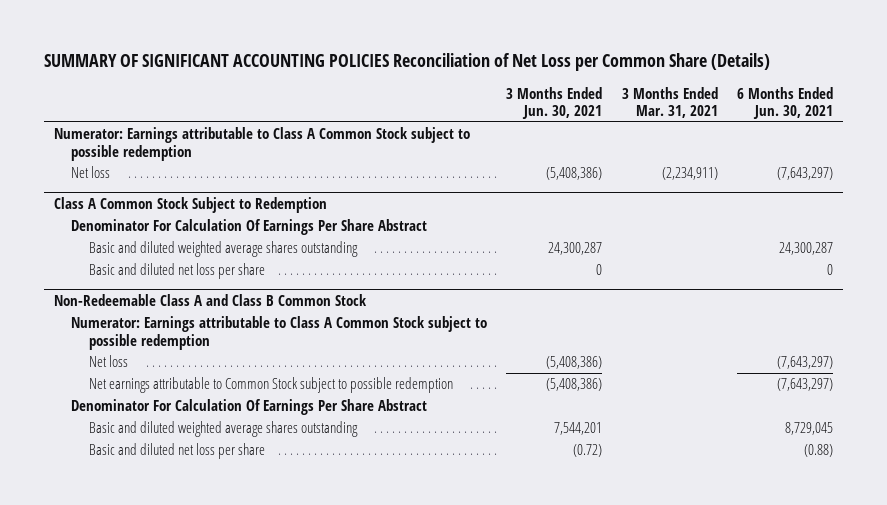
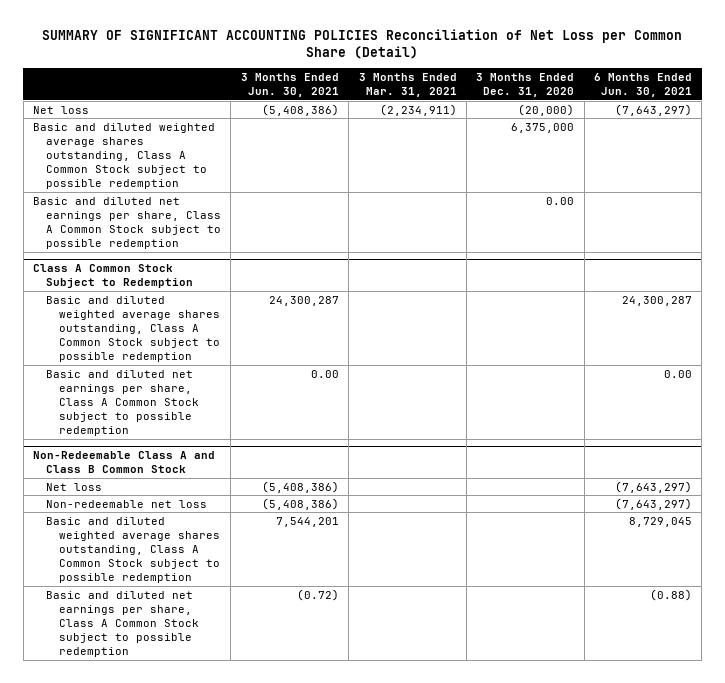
- SUMMARY OF SIGNIFICANT ACCOUNTING POLICIES Reconciliation of Net Loss per Common Share (Details)
+ SUMMARY OF SIGNIFICANT ACCOUNTING POLICIES Reconciliation of Net Loss per Common Share (Detail)
- | 3 Months Ended Jun. 30, 2021 | 3 Months Ended Mar. 31, 2021 | 6 Months Ended Jun. 30, 2021
+ | 3 Months Ended Jun. 30, 2021 | 3 Months Ended Mar. 31, 2021 | 3 Months Ended Dec. 31, 2020 | 6 Months Ended Jun. 30, 2021
- Numerator: Earnings attributable to Class A Common Stock subject to possible redemption
+ Basic and diluted weighted average shares outstanding, Class A Common Stock subject to possible redemption | | | 6,375,000 |
+ Basic and diluted net earnings per share, Class A Common Stock subject to possible redemption | | | 0.00 |
@ Class A Common Stock Subject to Redemption
- Denominator For Calculation Of Earnings Per Share Abstract
- Basic and diluted weighted average shares outstanding | 24,300,287 | | 24,300,287
- Basic and diluted net loss per share | 0 | | 0
+ Basic and diluted weighted average shares outstanding, Class A Common Stock subject to possible redemption | 24,300,287 | | | 24,300,287
+ Basic and diluted net earnings per share, Class A Common Stock subject to possible redemption | 0.00 | | | 0.00
@ Non-Redeemable Class A and Class B Common Stock
- Numerator: Earnings attributable to Class A Common Stock subject to possible redemption
- Net earnings attributable to Common Stock subject to possible redemption | (5,408,386) | | (7,643,297)
- Denominator For Calculation Of Earnings Per Share Abstract
- Basic and diluted weighted average shares outstanding | 7,544,201 | | 8,729,045
- Basic and diluted net loss per share | (0.72) | | (0.88)
+ Non-redeemable net loss | (5,408,386) | | | (7,643,297)
+ Basic and diluted weighted average shares outstanding, Class A Common Stock subject to possible redemption | 7,544,201 | | | 8,729,045
+ Basic and diluted net earnings per share, Class A Common Stock subject to possible redemption | (0.72) | | | (0.88)

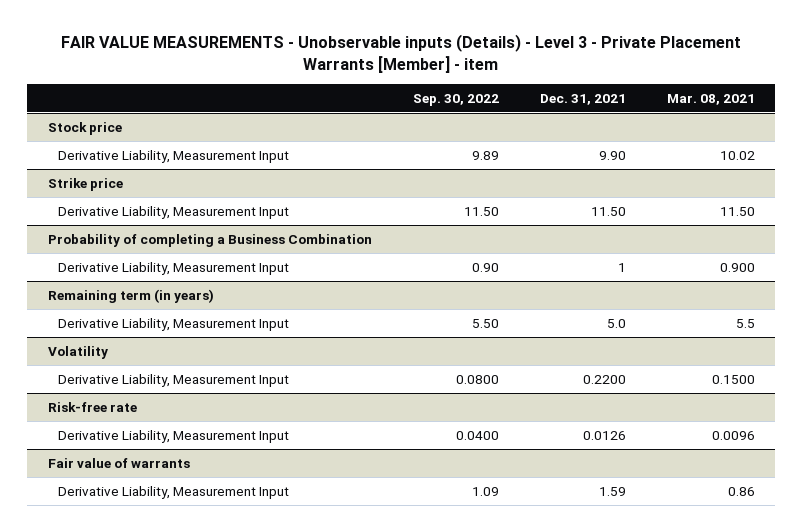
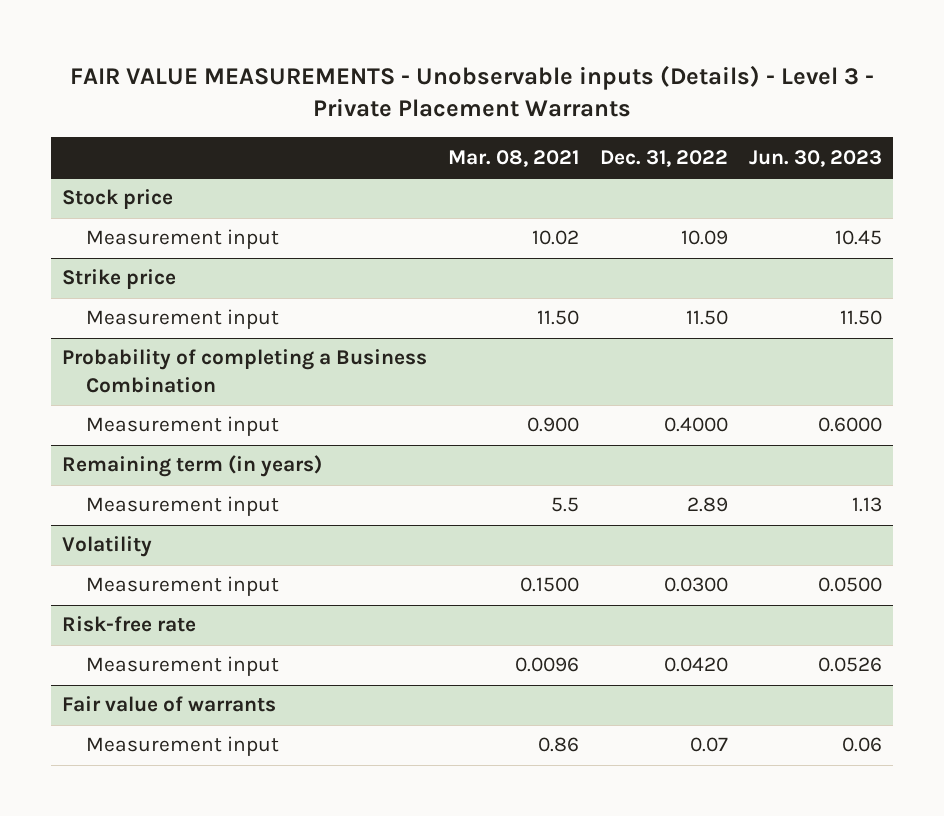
- FAIR VALUE MEASUREMENTS - Unobservable inputs (Details) - Level 3 - Private Placement Warrants [Member] - item
+ FAIR VALUE MEASUREMENTS - Unobservable inputs (Details) - Level 3 - Private Placement Warrants
- | Sep. 30, 2022 | Dec. 31, 2021 | Mar. 08, 2021
+ | Mar. 08, 2021 | Dec. 31, 2022 | Jun. 30, 2023
@ Stock price
- Derivative Liability, Measurement Input | 9.89 | 9.90 | 10.02
+ Measurement input | 10.02 | 10.09 | 10.45
@ Strike price
- Derivative Liability, Measurement Input | 11.50 | 11.50 | 11.50
+ Measurement input | 11.50 | 11.50 | 11.50
@ Probability of completing a Business Combination
- Derivative Liability, Measurement Input | 0.90 | 1 | 0.900
+ Measurement input | 0.900 | 0.4000 | 0.6000
@ Remaining term (in years)
- Derivative Liability, Measurement Input | 5.50 | 5.0 | 5.5
+ Measurement input | 5.5 | 2.89 | 1.13
@ Volatility
- Derivative Liability, Measurement Input | 0.0800 | 0.2200 | 0.1500
+ Measurement input | 0.1500 | 0.0300 | 0.0500
@ Risk-free rate
- Derivative Liability, Measurement Input | 0.0400 | 0.0126 | 0.0096
+ Measurement input | 0.0096 | 0.0420 | 0.0526
@ Fair value of warrants
- Derivative Liability, Measurement Input | 1.09 | 1.59 | 0.86
+ Measurement input | 0.86 | 0.07 | 0.06

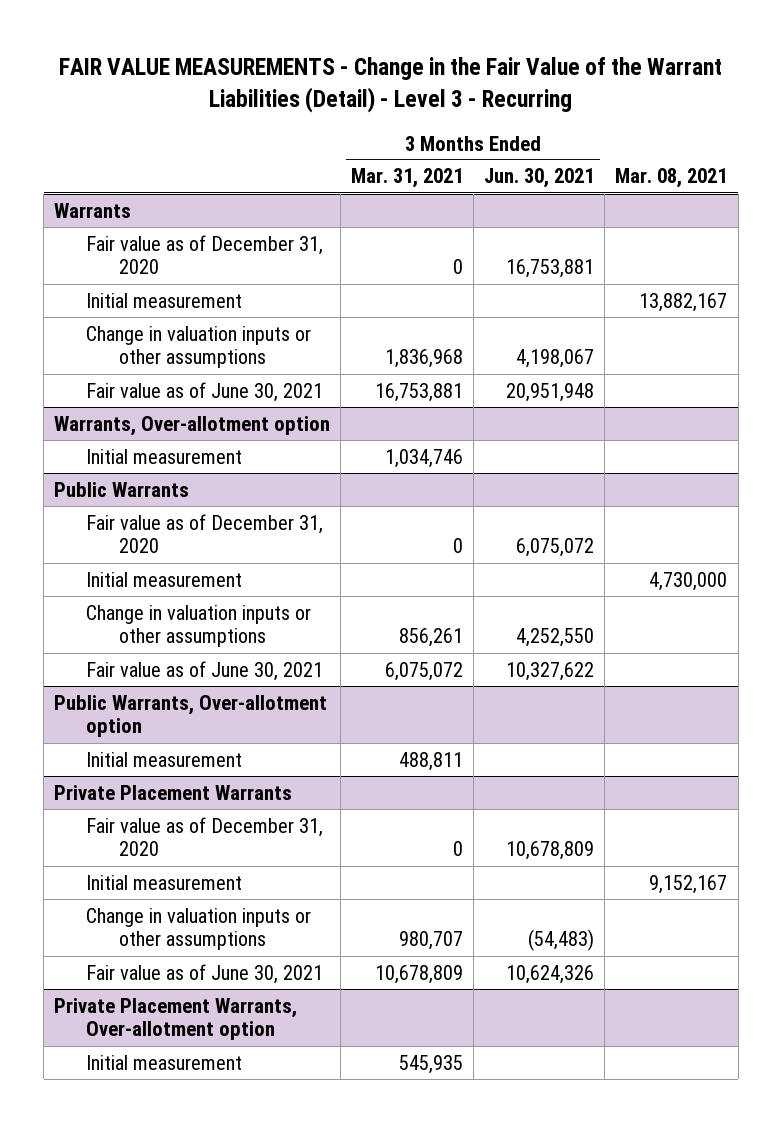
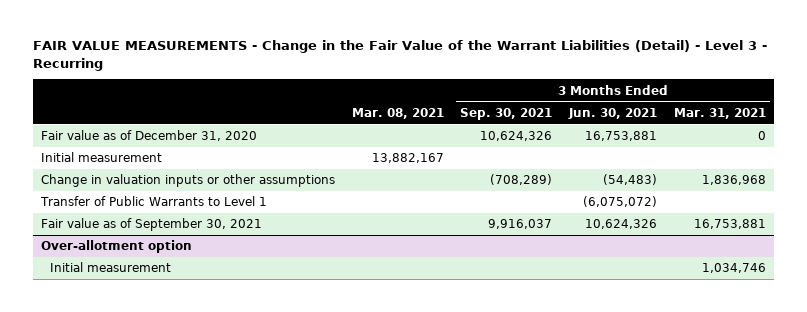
- | 3 Months Ended Mar. 31, 2021 | 3 Months Ended Jun. 30, 2021 | Mar. 08, 2021
+ | Mar. 08, 2021 | 3 Months Ended Sep. 30, 2021 | 3 Months Ended Jun. 30, 2021 | 3 Months Ended Mar. 31, 2021
- Warrants
- Change in valuation inputs or other assumptions | 1,836,968 | 4,198,067 |
- Fair value as of June 30, 2021 | 16,753,881 | 20,951,948 |
- Warrants, Over-allotment option
+ Change in valuation inputs or other assumptions | | (708,289) | (54,483) | 1,836,968
+ Transfer of Public Warrants to Level 1 | | | (6,075,072) |
+ Fair value as of September 30, 2021 | | 9,916,037 | 10,624,326 | 16,753,881
+ Over-allotment option
- Public Warrants
- Fair value as of December 31, 2020 | 0 | 6,075,072 |
- Initial measurement | | | 4,730,000
- Change in valuation inputs or other assumptions | 856,261 | 4,252,550 |
- Fair value as of June 30, 2021 | 6,075,072 | 10,327,622 |
- Public Warrants, Over-allotment option
- Initial measurement | 488,811 | |
- Private Placement Warrants
- Fair value as of December 31, 2020 | 0 | 10,678,809 |
- Initial measurement | | | 9,152,167
- Change in valuation inputs or other assumptions | 980,707 | (54,483) |
- Fair value as of June 30, 2021 | 10,678,809 | 10,624,326 |
- Private Placement Warrants, Over-allotment option
- Initial measurement | 545,935 | |

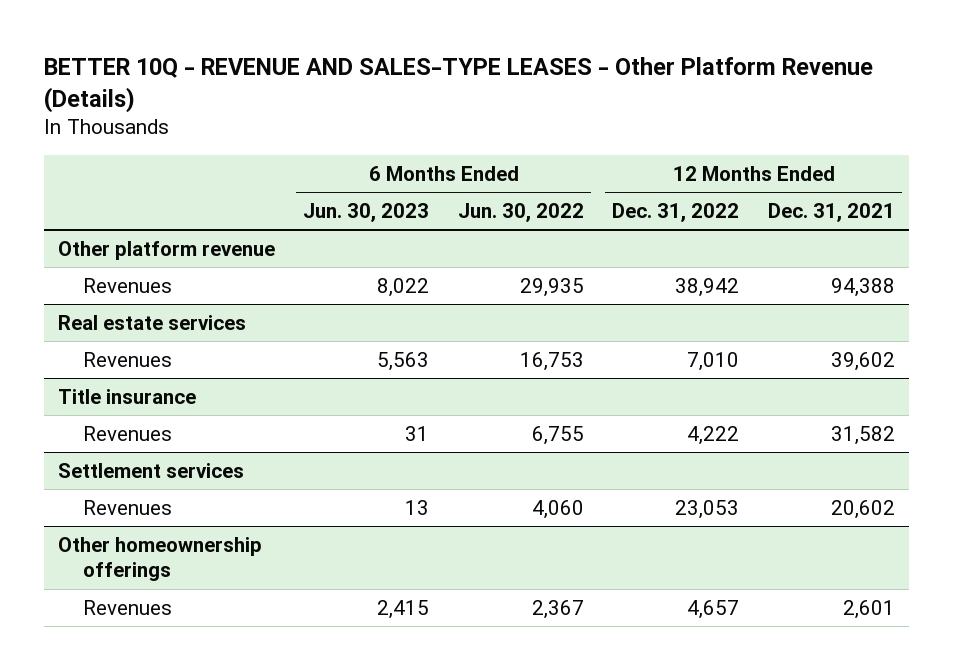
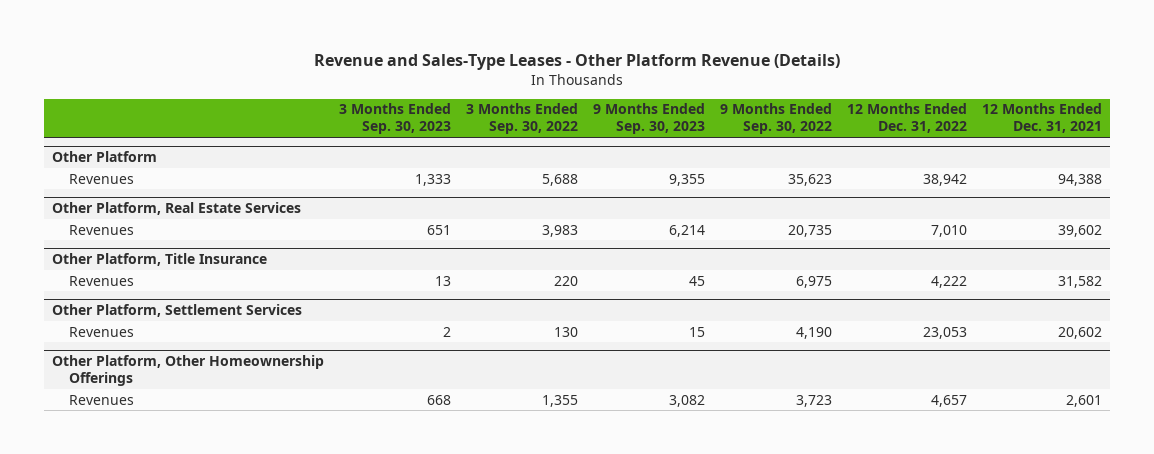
- BETTER 10Q - REVENUE AND SALES-TYPE LEASES - Other Platform Revenue (Details)
+ Revenue and Sales-Type Leases - Other Platform Revenue (Details)
- | 6 Months Ended Jun. 30, 2023 | 6 Months Ended Jun. 30, 2022 | 12 Months Ended Dec. 31, 2022 | 12 Months Ended Dec. 31, 2021
+ | 3 Months Ended Sep. 30, 2023 | 3 Months Ended Sep. 30, 2022 | 9 Months Ended Sep. 30, 2023 | 9 Months Ended Sep. 30, 2022 | 12 Months Ended Dec. 31, 2022 | 12 Months Ended Dec. 31, 2021
- Other platform revenue
+ Other Platform
- Real estate services
+ Other Platform, Real Estate Services
- Title insurance
+ Other Platform, Title Insurance
- Settlement services
+ Other Platform, Settlement Services
- Other homeownership offerings
+ Other Platform, Other Homeownership Offerings

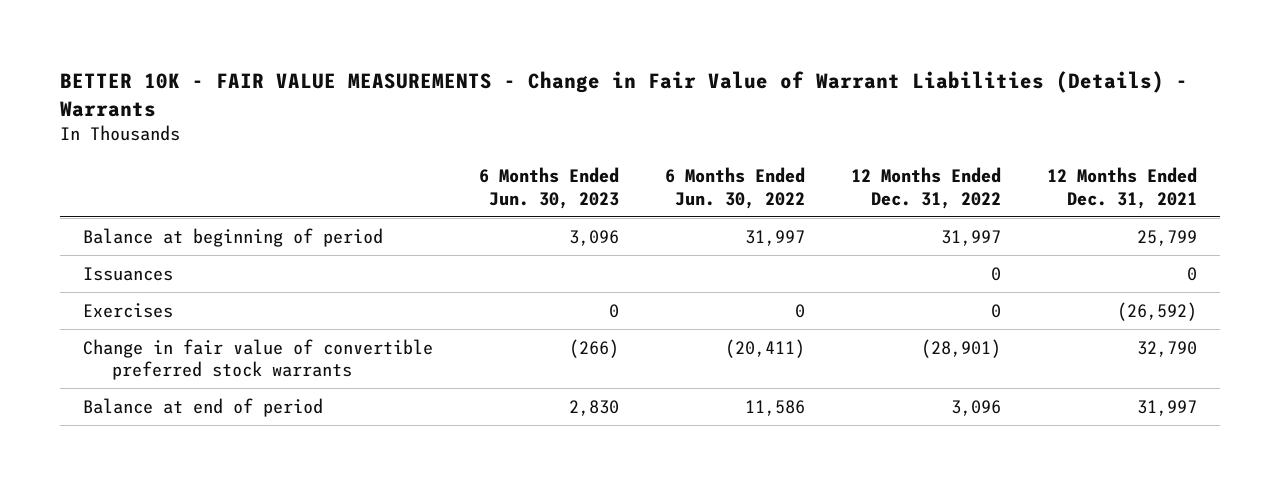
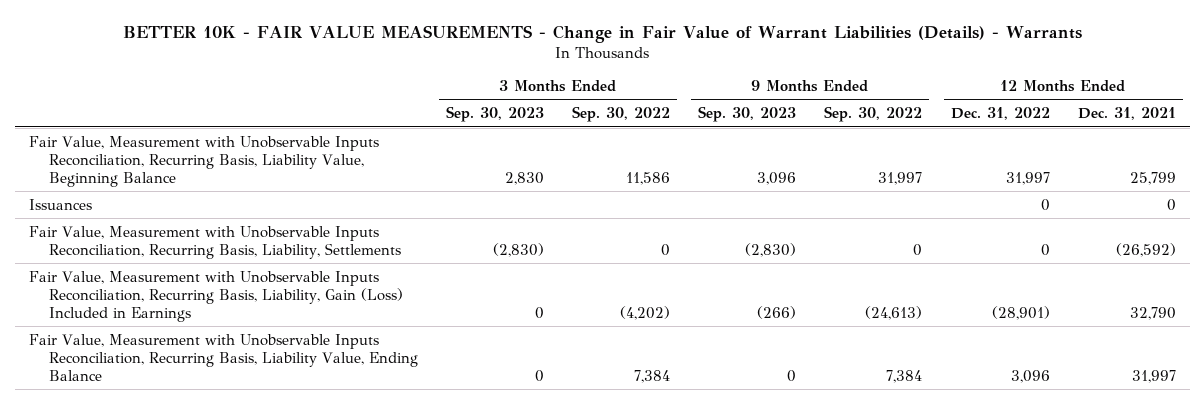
- | 6 Months Ended Jun. 30, 2023 | 6 Months Ended Jun. 30, 2022 | 12 Months Ended Dec. 31, 2022 | 12 Months Ended Dec. 31, 2021
+ | 3 Months Ended Sep. 30, 2023 | 3 Months Ended Sep. 30, 2022 | 9 Months Ended Sep. 30, 2023 | 9 Months Ended Sep. 30, 2022 | 12 Months Ended Dec. 31, 2022 | 12 Months Ended Dec. 31, 2021
- Balance at beginning of period | 3,096 | 31,997 | 31,997 | 25,799
+ Fair Value, Measurement with Unobservable Inputs Reconciliation, Recurring Basis, Liability Value, Beginning Balance | 2,830 | 11,586 | 3,096 | 31,997 | 31,997 | 25,799
- Exercises | 0 | 0 | 0 | (26,592)
- Change in fair value of convertible preferred stock warrants | (266) | (20,411) | (28,901) | 32,790
- Balance at end of period | 2,830 | 11,586 | 3,096 | 31,997
+ Fair Value, Measurement with Unobservable Inputs Reconciliation, Recurring Basis, Liability, Settlements | (2,830) | 0 | (2,830) | 0 | 0 | (26,592)
+ Fair Value, Measurement with Unobservable Inputs Reconciliation, Recurring Basis, Liability, Gain (Loss) Included in Earnings | 0 | (4,202) | (266) | (24,613) | (28,901) | 32,790
+ Fair Value, Measurement with Unobservable Inputs Reconciliation, Recurring Basis, Liability Value, Ending Balance | 0 | 7,384 | 0 | 7,384 | 3,096 | 31,997

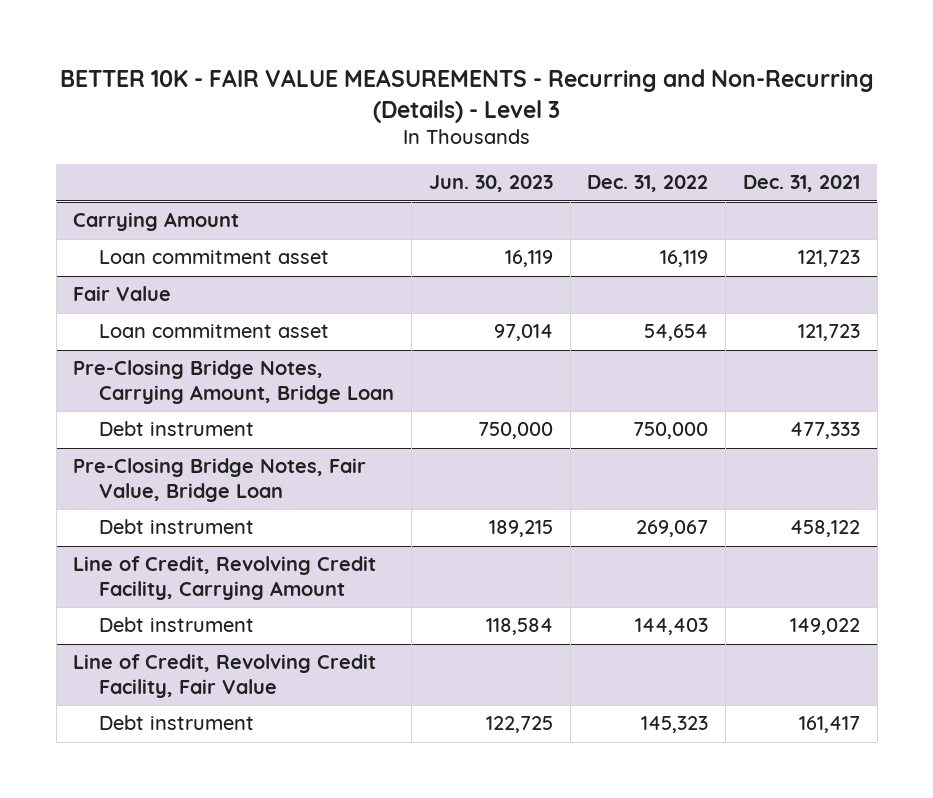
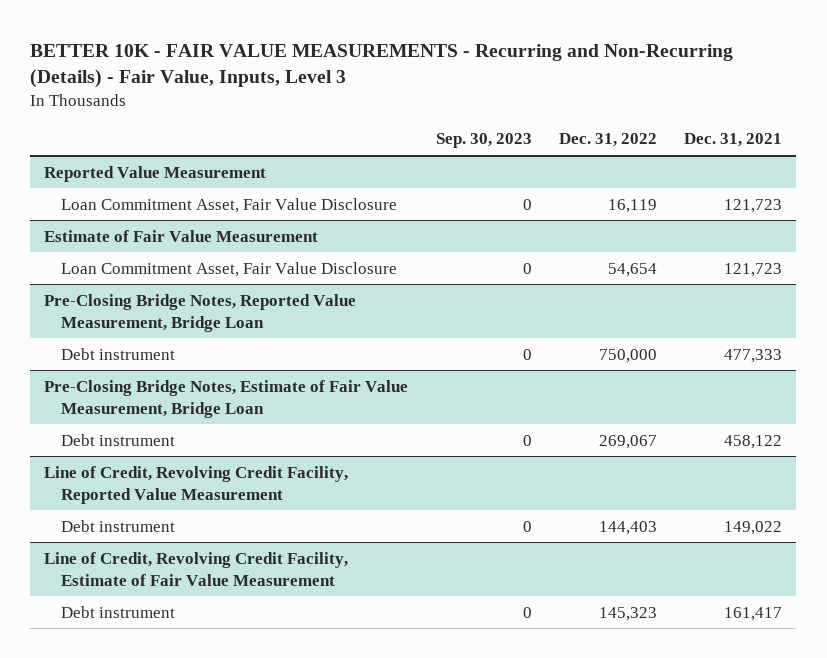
- BETTER 10K - FAIR VALUE MEASUREMENTS - Recurring and Non-Recurring (Details) - Level 3
+ BETTER 10K - FAIR VALUE MEASUREMENTS - Recurring and Non-Recurring (Details) - Fair Value, Inputs, Level 3
- | Jun. 30, 2023 | Dec. 31, 2022 | Dec. 31, 2021
+ | Sep. 30, 2023 | Dec. 31, 2022 | Dec. 31, 2021
- Carrying Amount
- Loan commitment asset | 16,119 | 16,119 | 121,723
- Fair Value
- Loan commitment asset | 97,014 | 54,654 | 121,723
- Pre-Closing Bridge Notes, Carrying Amount, Bridge Loan
+ Reported Value Measurement
+ Loan Commitment Asset, Fair Value Disclosure | 0 | 16,119 | 121,723
+ Estimate of Fair Value Measurement
+ Loan Commitment Asset, Fair Value Disclosure | 0 | 54,654 | 121,723
+ Pre-Closing Bridge Notes, Reported Value Measurement, Bridge Loan
- Pre-Closing Bridge Notes, Fair Value, Bridge Loan
+ Pre-Closing Bridge Notes, Estimate of Fair Value Measurement, Bridge Loan
- Line of Credit, Revolving Credit Facility, Carrying Amount
+ Line of Credit, Revolving Credit Facility, Reported Value Measurement
- Line of Credit, Revolving Credit Facility, Fair Value
+ Line of Credit, Revolving Credit Facility, Estimate of Fair Value Measurement

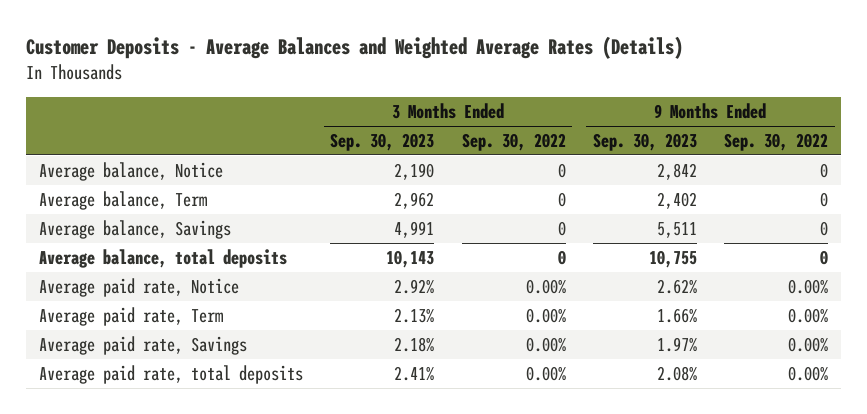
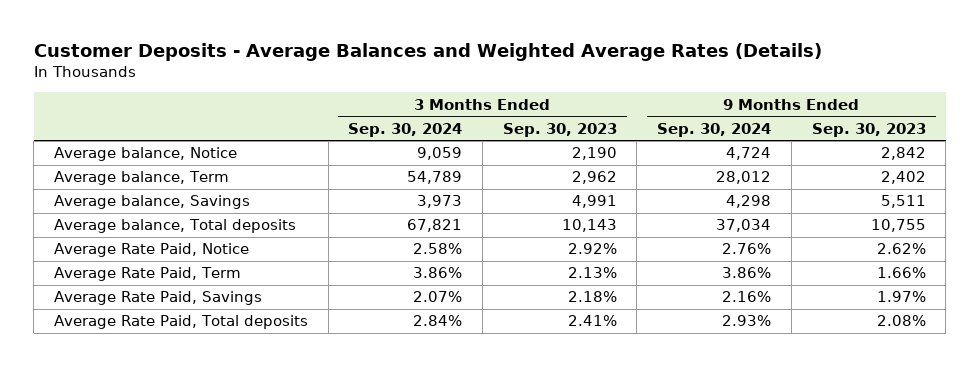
- | 3 Months Ended Sep. 30, 2023 | 3 Months Ended Sep. 30, 2022 | 9 Months Ended Sep. 30, 2023 | 9 Months Ended Sep. 30, 2022
+ | 3 Months Ended Sep. 30, 2024 | 3 Months Ended Sep. 30, 2023 | 9 Months Ended Sep. 30, 2024 | 9 Months Ended Sep. 30, 2023
- Average balance, total deposits | 10,143 | 0 | 10,755 | 0
- Average paid rate, Notice | 2.92% | 0.00% | 2.62% | 0.00%
- Average paid rate, Term | 2.13% | 0.00% | 1.66% | 0.00%
- Average paid rate, Savings | 2.18% | 0.00% | 1.97% | 0.00%
- Average paid rate, total deposits | 2.41% | 0.00% | 2.08% | 0.00%
+ Average balance, Total deposits | 67,821 | 10,143 | 37,034 | 10,755
+ Average Rate Paid, Notice | 2.58% | 2.92% | 2.76% | 2.62%
+ Average Rate Paid, Term | 3.86% | 2.13% | 3.86% | 1.66%
+ Average Rate Paid, Savings | 2.07% | 2.18% | 2.16% | 1.97%
+ Average Rate Paid, Total deposits | 2.84% | 2.41% | 2.93% | 2.08%

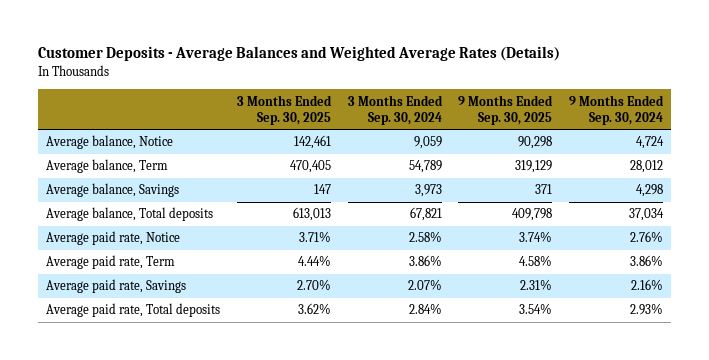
- | 3 Months Ended Sep. 30, 2024 | 3 Months Ended Sep. 30, 2023 | 9 Months Ended Sep. 30, 2024 | 9 Months Ended Sep. 30, 2023
+ | 3 Months Ended Sep. 30, 2025 | 3 Months Ended Sep. 30, 2024 | 9 Months Ended Sep. 30, 2025 | 9 Months Ended Sep. 30, 2024
- Average Rate Paid, Notice | 2.58% | 2.92% | 2.76% | 2.62%
- Average Rate Paid, Term | 3.86% | 2.13% | 3.86% | 1.66%
- Average Rate Paid, Savings | 2.07% | 2.18% | 2.16% | 1.97%
- Average Rate Paid, Total deposits | 2.84% | 2.41% | 2.93% | 2.08%
+ Average paid rate, Notice | 3.71% | 2.58% | 3.74% | 2.76%
+ Average paid rate, Term | 4.44% | 3.86% | 4.58% | 3.86%
+ Average paid rate, Savings | 2.70% | 2.07% | 2.31% | 2.16%
+ Average paid rate, Total deposits | 3.62% | 2.84% | 3.54% | 2.93%

